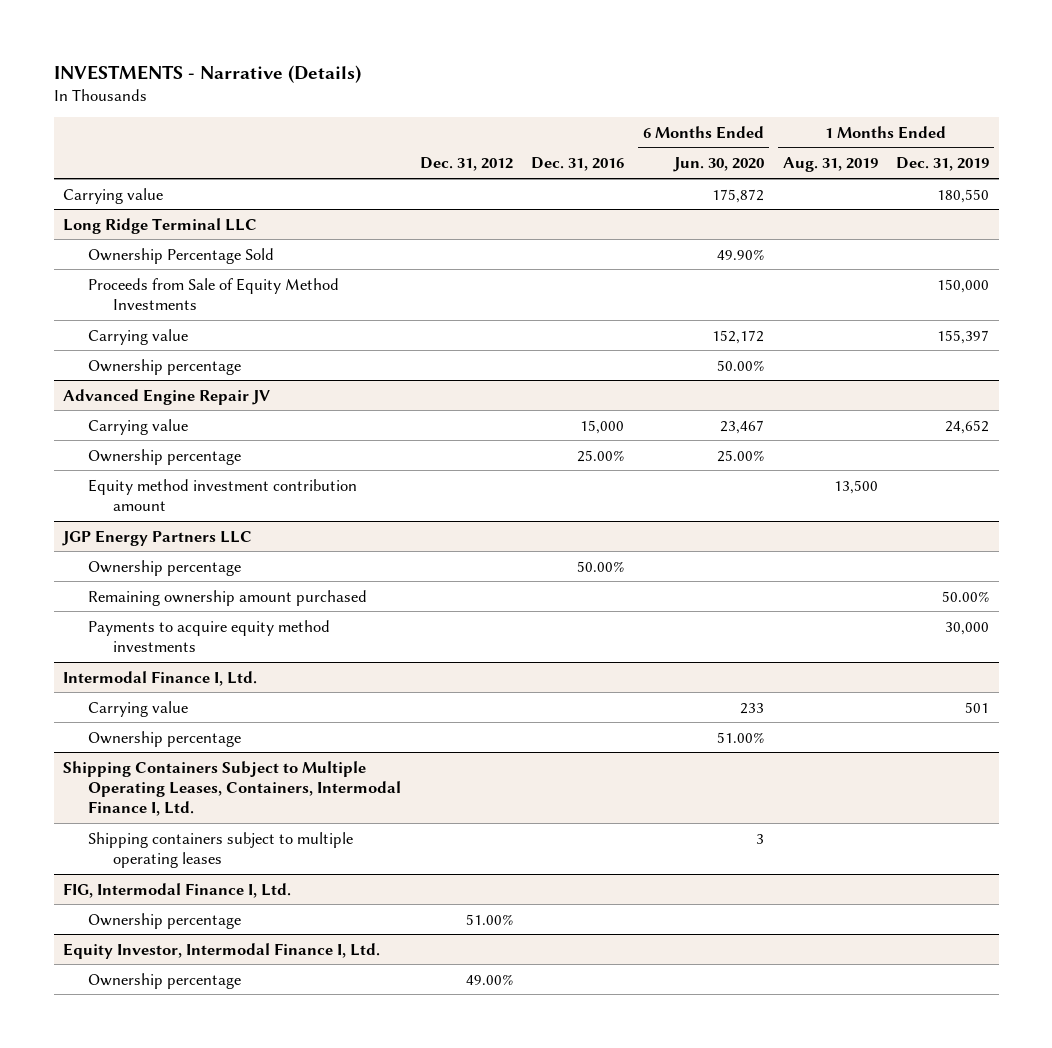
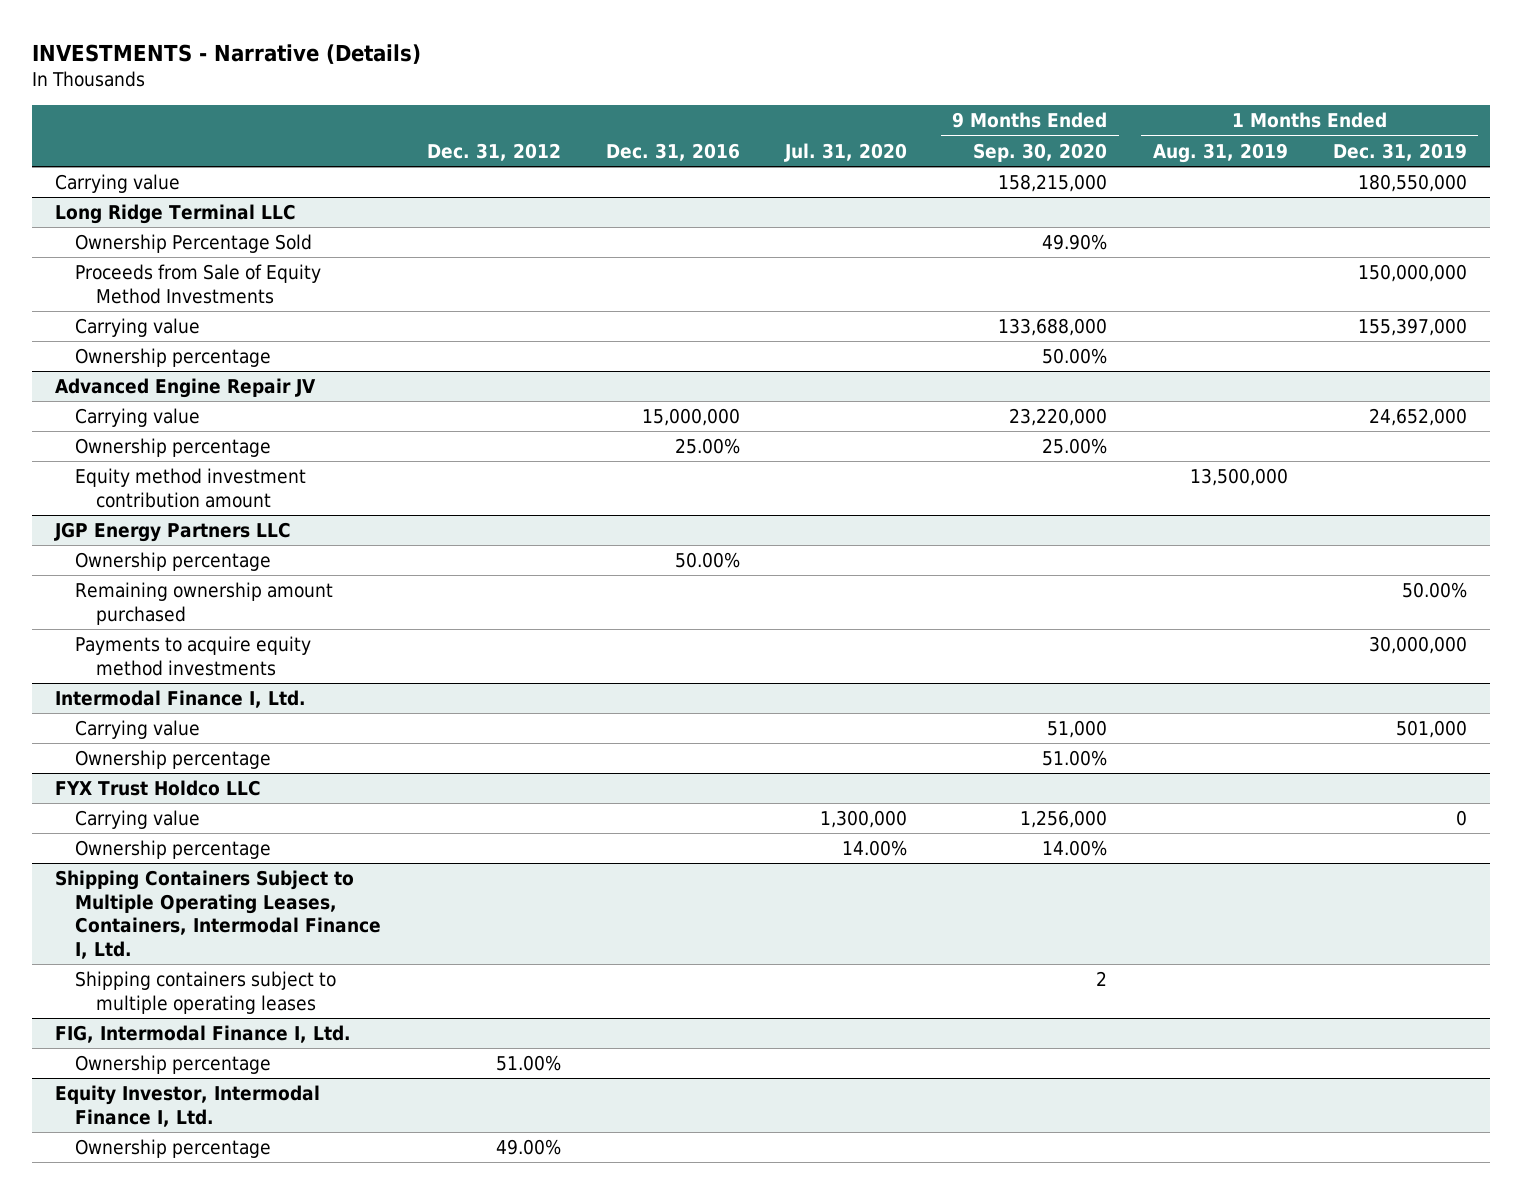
- | Dec. 31, 2012 | Dec. 31, 2016 | 6 Months Ended Jun. 30, 2020 | 1 Months Ended Aug. 31, 2019 | 1 Months Ended Dec. 31, 2019
+ | Dec. 31, 2012 | Dec. 31, 2016 | Jul. 31, 2020 | 9 Months Ended Sep. 30, 2020 | 1 Months Ended Aug. 31, 2019 | 1 Months Ended Dec. 31, 2019
- Carrying value | | | 175,872 | | 180,550
+ Carrying value | | | | 158,215,000 | | 180,550,000
@ Long Ridge Terminal LLC
- Proceeds from Sale of Equity Method Investments | | | | | 150,000
- Carrying value | | | 152,172 | | 155,397
+ Proceeds from Sale of Equity Method Investments | | | | | | 150,000,000
+ Carrying value | | | | 133,688,000 | | 155,397,000
@ Advanced Engine Repair JV
- Carrying value | | 15,000 | 23,467 | | 24,652
+ Carrying value | | 15,000,000 | | 23,220,000 | | 24,652,000
- Equity method investment contribution amount | | | | 13,500 |
+ Equity method investment contribution amount | | | | | 13,500,000 |
@ JGP Energy Partners LLC
- Payments to acquire equity method investments | | | | | 30,000
+ Payments to acquire equity method investments | | | | | | 30,000,000
@ Intermodal Finance I, Ltd.
- Carrying value | | | 233 | | 501
+ Carrying value | | | | 51,000 | | 501,000
+ FYX Trust Holdco LLC
+ Carrying value | | | 1,300,000 | 1,256,000 | | 0
+ Ownership percentage | | | 14.00% | 14.00% | |

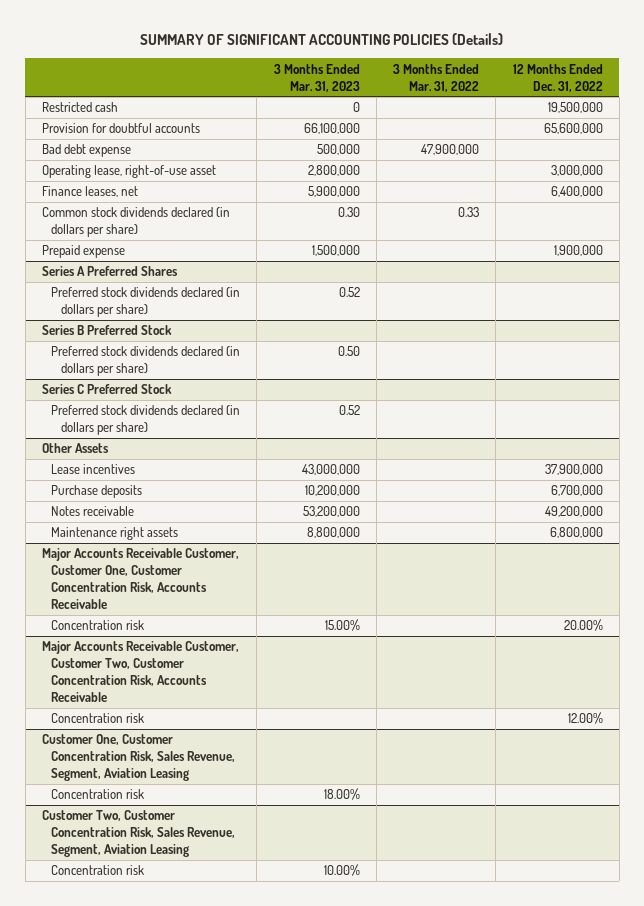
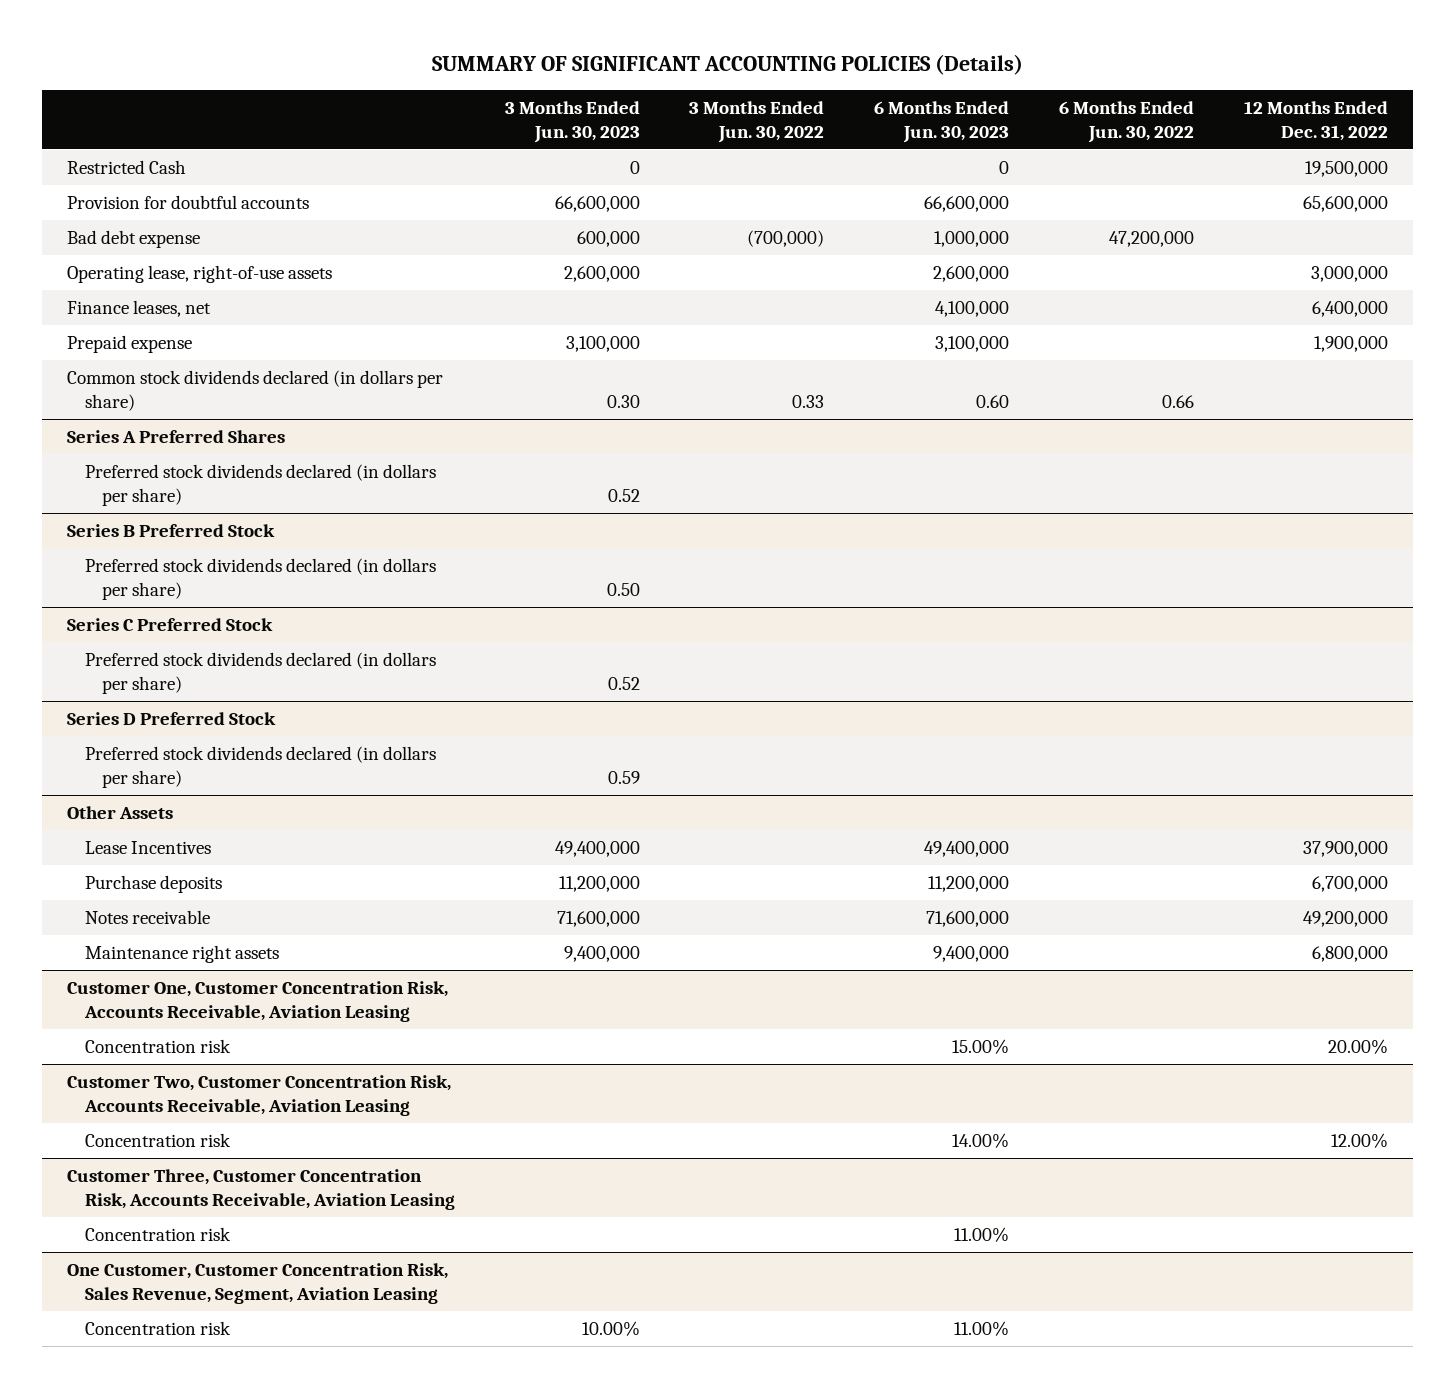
- | 3 Months Ended Mar. 31, 2023 | 3 Months Ended Mar. 31, 2022 | 12 Months Ended Dec. 31, 2022
+ | 3 Months Ended Jun. 30, 2023 | 3 Months Ended Jun. 30, 2022 | 6 Months Ended Jun. 30, 2023 | 6 Months Ended Jun. 30, 2022 | 12 Months Ended Dec. 31, 2022
- Restricted cash | 0 | | 19,500,000
+ Restricted Cash | 0 | | 0 | | 19,500,000
- Operating lease, right-of-use asset | 2,800,000 | | 3,000,000
+ Operating lease, right-of-use assets | 2,600,000 | | 2,600,000 | | 3,000,000
moved down: Common stock dividends declared (in dollars per share) | 0.30 | 0.33 | 0.60 | 0.66 |
+ Series D Preferred Stock
+ Preferred stock dividends declared (in dollars per share) | 0.59 | | | |
@ Other Assets
- Lease incentives | 43,000,000 | | 37,900,000
+ Lease Incentives | 49,400,000 | | 49,400,000 | | 37,900,000
- Major Accounts Receivable Customer, Customer One, Customer Concentration Risk, Accounts Receivable
+ Customer One, Customer Concentration Risk, Accounts Receivable, Aviation Leasing
- Major Accounts Receivable Customer, Customer Two, Customer Concentration Risk, Accounts Receivable
+ Customer Two, Customer Concentration Risk, Accounts Receivable, Aviation Leasing
- Customer One, Customer Concentration Risk, Sales Revenue, Segment, Aviation Leasing
+ Customer Three, Customer Concentration Risk, Accounts Receivable, Aviation Leasing
+ Concentration risk | | | 11.00% | |
+ One Customer, Customer Concentration Risk, Sales Revenue, Segment, Aviation Leasing
- Customer Two, Customer Concentration Risk, Sales Revenue, Segment, Aviation Leasing
- Concentration risk | 10.00% | |

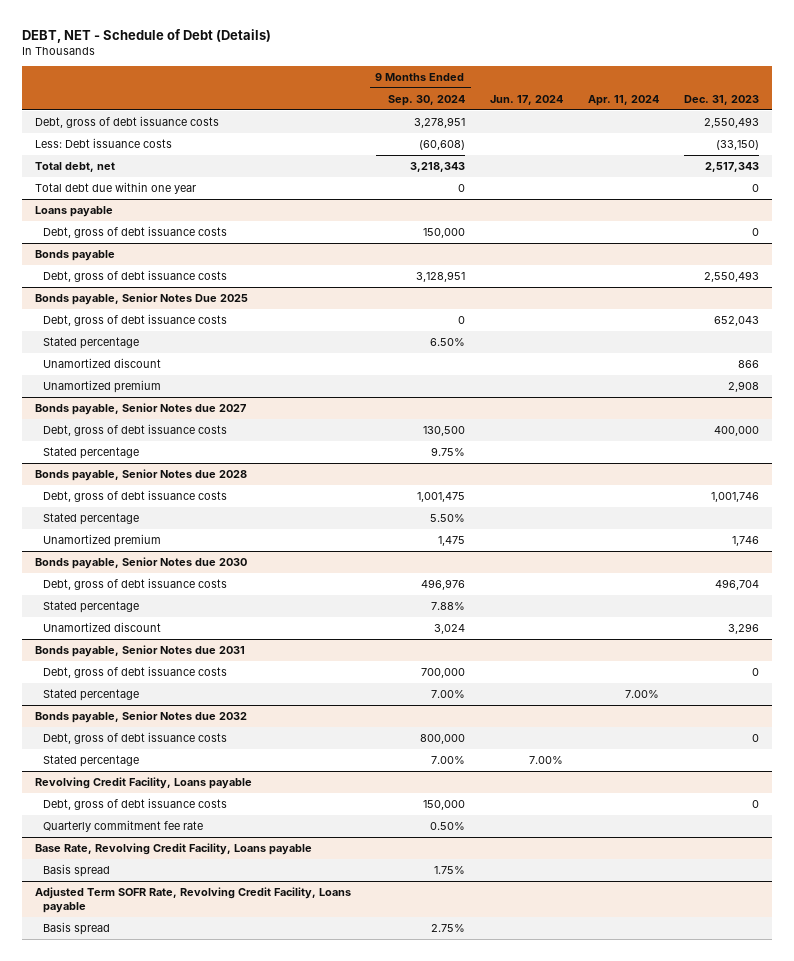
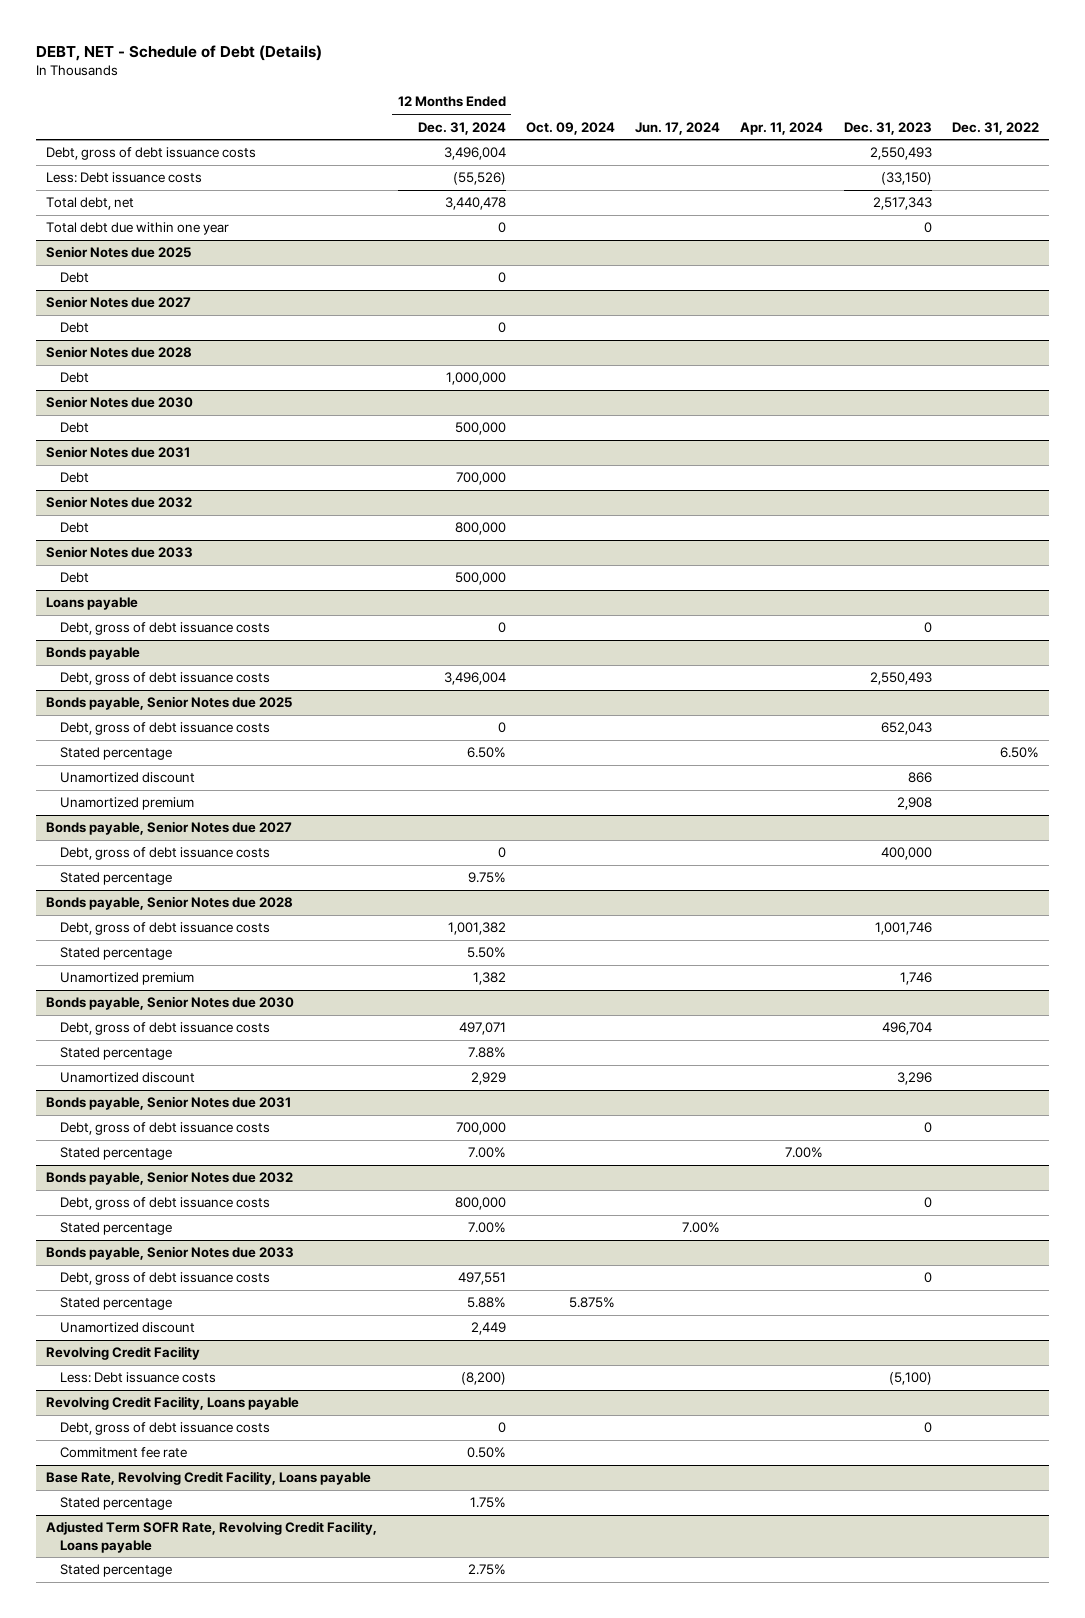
- | 9 Months Ended Sep. 30, 2024 | Jun. 17, 2024 | Apr. 11, 2024 | Dec. 31, 2023
+ | 12 Months Ended Dec. 31, 2024 | Oct. 09, 2024 | Jun. 17, 2024 | Apr. 11, 2024 | Dec. 31, 2023 | Dec. 31, 2022
+ Senior Notes due 2025
+ Debt | 0 | | | | |
+ Senior Notes due 2027
+ Debt | 0 | | | | |
+ Senior Notes due 2028
+ Debt | 1,000,000 | | | | |
+ Senior Notes due 2030
+ Debt | 500,000 | | | | |
+ Senior Notes due 2031
+ Debt | 700,000 | | | | |
+ Senior Notes due 2032
+ Debt | 800,000 | | | | |
+ Senior Notes due 2033
+ Debt | 500,000 | | | | |
- Bonds payable, Senior Notes Due 2025
+ Bonds payable, Senior Notes due 2025
+ Bonds payable, Senior Notes due 2033
+ Debt, gross of debt issuance costs | 497,551 | | | | 0 |
+ Stated percentage | 5.88% | 5.875% | | | |
+ Unamortized discount | 2,449 | | | | |
+ Revolving Credit Facility
+ Less: Debt issuance costs | (8,200) | | | | (5,100) |
@ Revolving Credit Facility, Loans payable
- Quarterly commitment fee rate | 0.50% | | |
+ Commitment fee rate | 0.50% | | | | |
@ Base Rate, Revolving Credit Facility, Loans payable
- Basis spread | 1.75% | | |
+ Stated percentage | 1.75% | | | | |
@ Adjusted Term SOFR Rate, Revolving Credit Facility, Loans payable
- Basis spread | 2.75% | | |
+ Stated percentage | 2.75% | | | | |

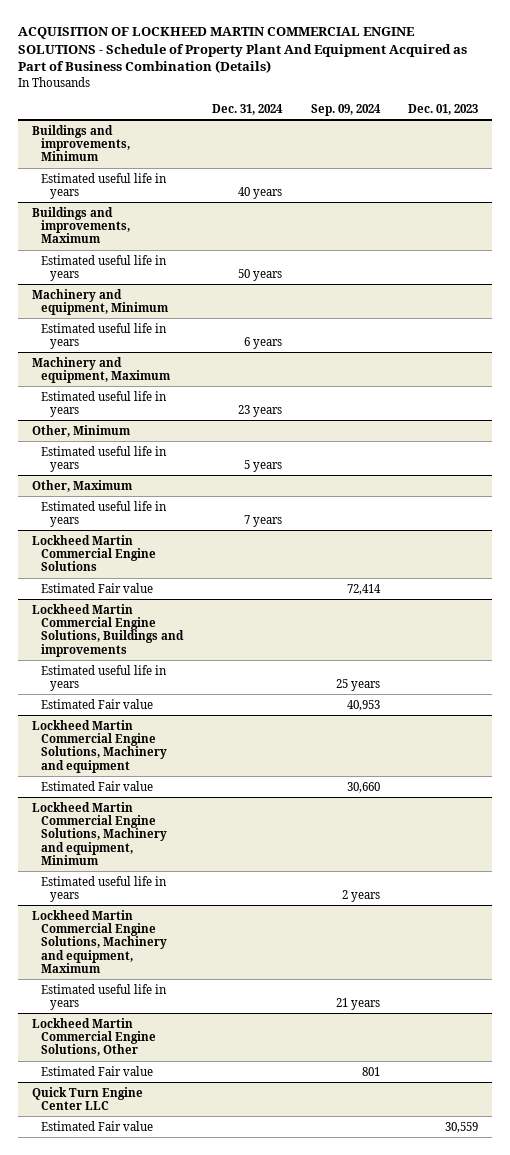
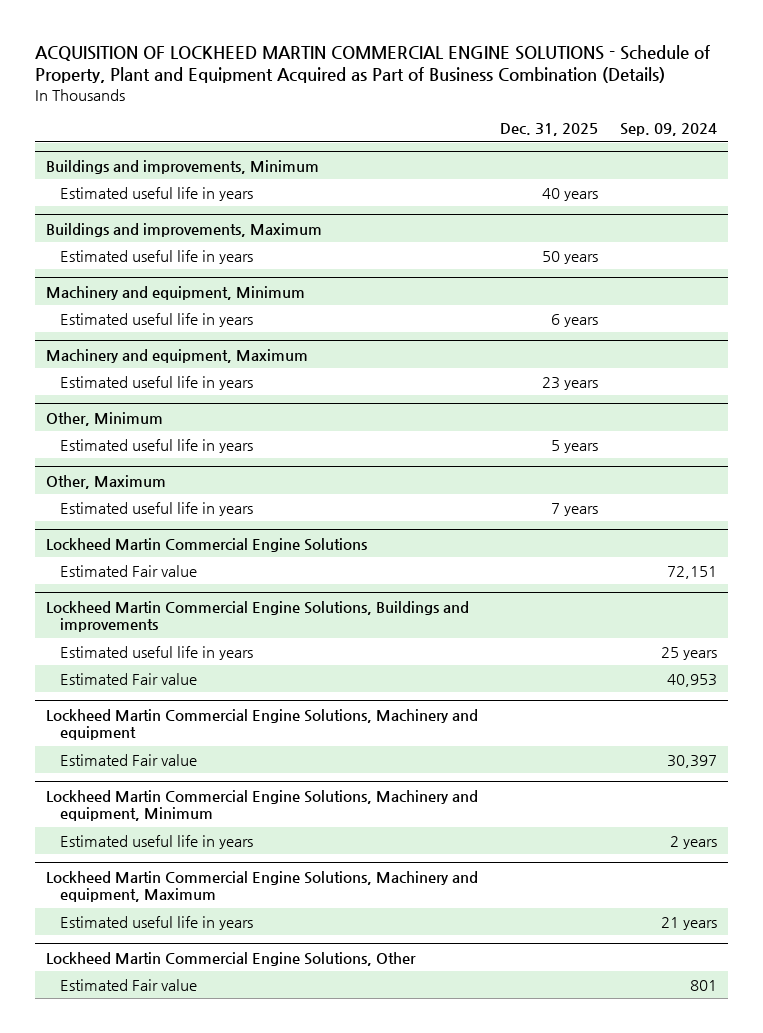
- ACQUISITION OF LOCKHEED MARTIN COMMERCIAL ENGINE SOLUTIONS - Schedule of Property Plant And Equipment Acquired as Part of Business Combination (Details)
+ ACQUISITION OF LOCKHEED MARTIN COMMERCIAL ENGINE SOLUTIONS - Schedule of Property, Plant and Equipment Acquired as Part of Business Combination (Details)
- | Dec. 31, 2024 | Sep. 09, 2024 | Dec. 01, 2023
+ | Dec. 31, 2025 | Sep. 09, 2024
@ Lockheed Martin Commercial Engine Solutions
- Estimated Fair value | | 72,414 |
+ Estimated Fair value | | 72,151
@ Lockheed Martin Commercial Engine Solutions, Machinery and equipment
- Estimated Fair value | | 30,660 |
+ Estimated Fair value | | 30,397
- Quick Turn Engine Center LLC
- Estimated Fair value | | | 30,559

